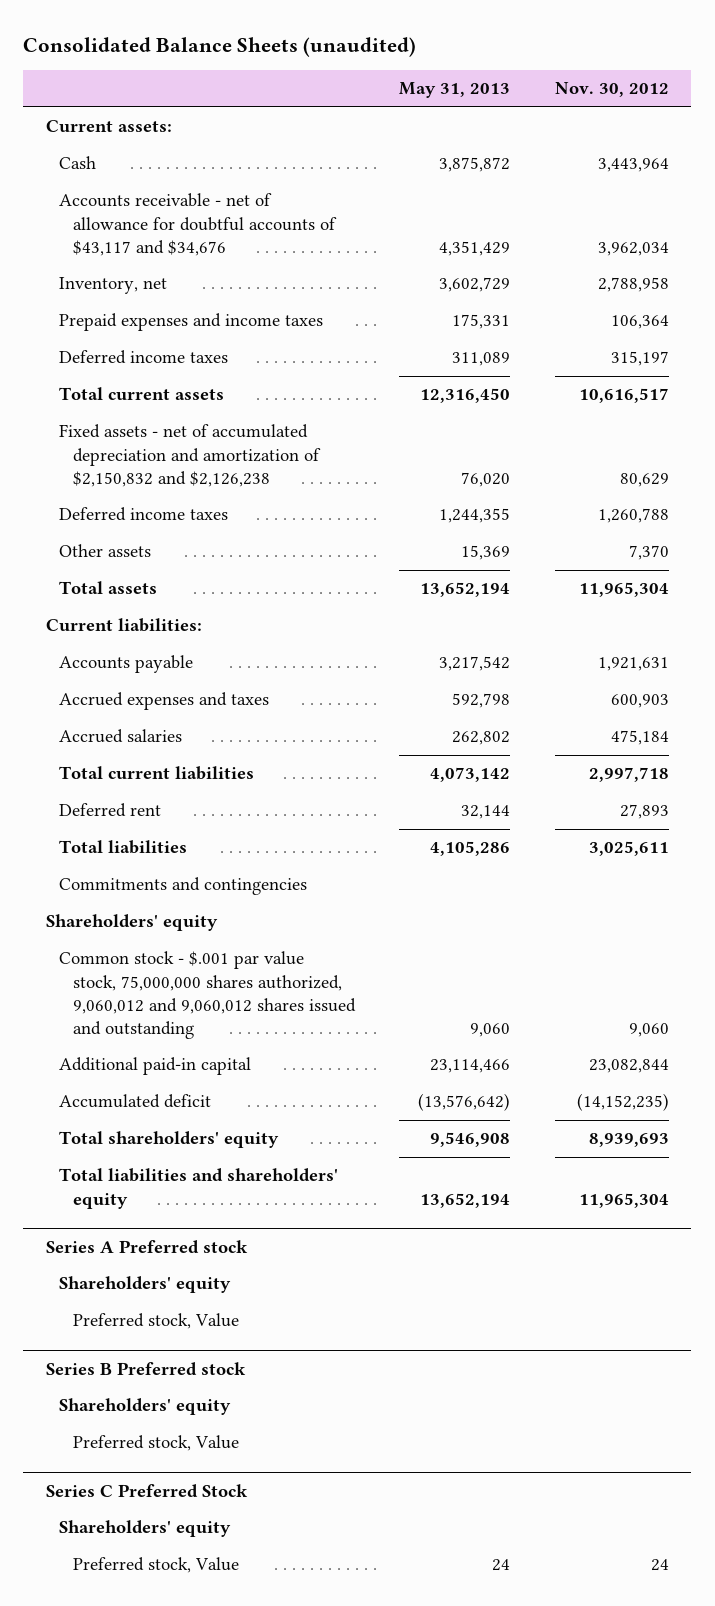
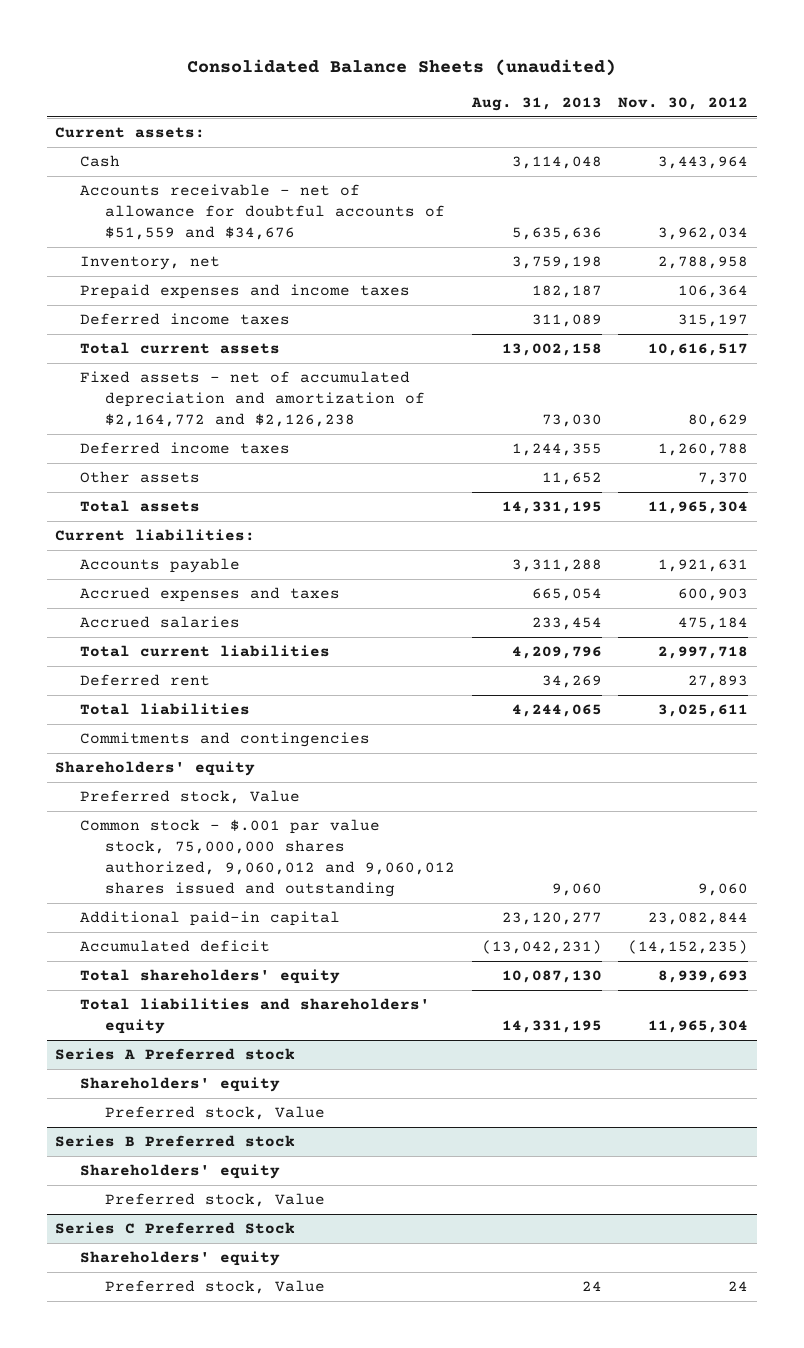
- | May 31, 2013 | Nov. 30, 2012
+ | Aug. 31, 2013 | Nov. 30, 2012
- Accounts receivable - net of allowance for doubtful accounts of $43,117 and $34,676 | 4,351,429 | 3,962,034
+ Accounts receivable - net of allowance for doubtful accounts of $51,559 and $34,676 | 5,635,636 | 3,962,034
- Fixed assets - net of accumulated depreciation and amortization of $2,150,832 and $2,126,238 | 76,020 | 80,629
+ Fixed assets - net of accumulated depreciation and amortization of $2,164,772 and $2,126,238 | 73,030 | 80,629
+ Preferred stock, Value

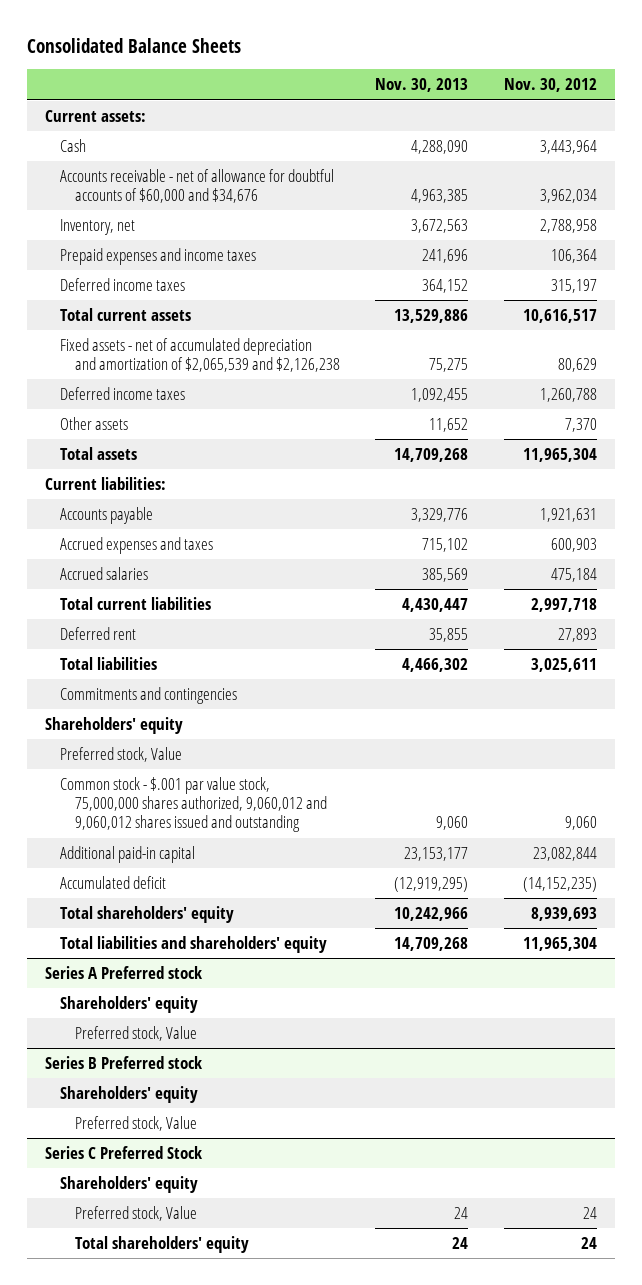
- Consolidated Balance Sheets (unaudited)
+ Consolidated Balance Sheets
- | Aug. 31, 2013 | Nov. 30, 2012
+ | Nov. 30, 2013 | Nov. 30, 2012
- Accounts receivable - net of allowance for doubtful accounts of $51,559 and $34,676 | 5,635,636 | 3,962,034
+ Accounts receivable - net of allowance for doubtful accounts of $60,000 and $34,676 | 4,963,385 | 3,962,034
- Fixed assets - net of accumulated depreciation and amortization of $2,164,772 and $2,126,238 | 73,030 | 80,629
+ Fixed assets - net of accumulated depreciation and amortization of $2,065,539 and $2,126,238 | 75,275 | 80,629
@ Series C Preferred Stock
+ Total shareholders' equity | 24 | 24

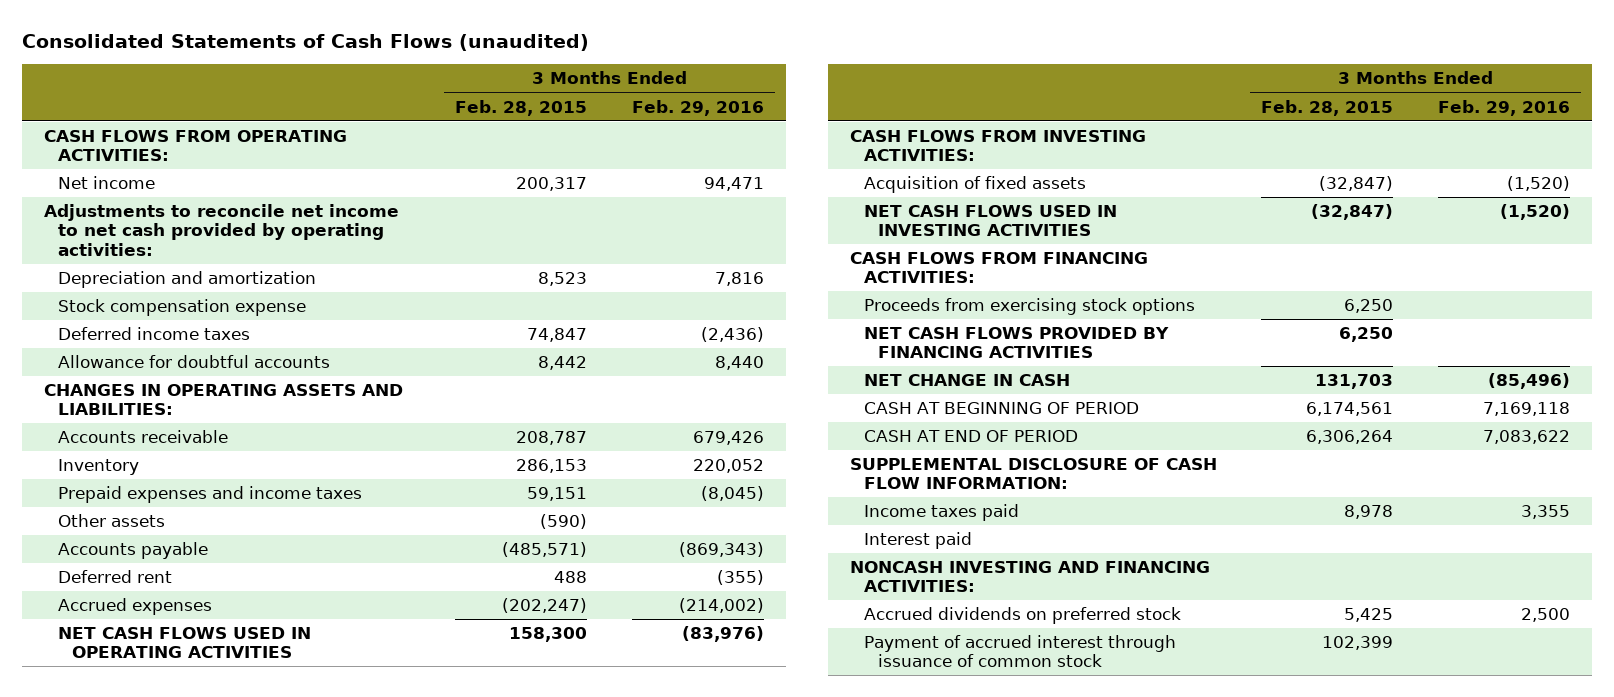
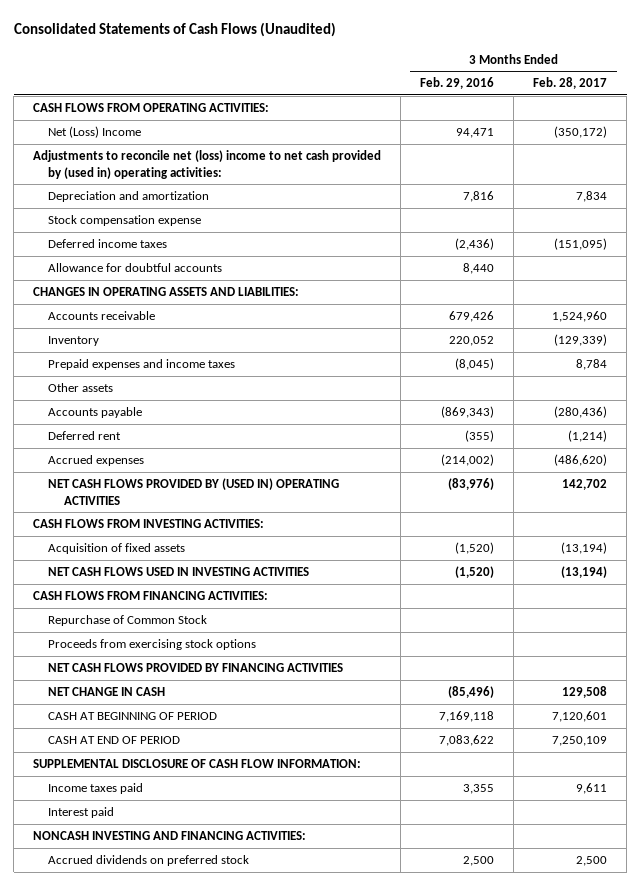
- Consolidated Statements of Cash Flows (unaudited)
+ Consolidated Statements of Cash Flows (Unaudited)
- | 3 Months Ended Feb. 28, 2015 | 3 Months Ended Feb. 29, 2016
+ | 3 Months Ended Feb. 29, 2016 | 3 Months Ended Feb. 28, 2017
- Net income | 200,317 | 94,471
- Adjustments to reconcile net income to net cash provided by operating activities:
+ Net (Loss) Income | 94,471 | (350,172)
+ Adjustments to reconcile net (loss) income to net cash provided by (used in) operating activities:
- NET CASH FLOWS USED IN OPERATING ACTIVITIES | 158,300 | (83,976)
+ NET CASH FLOWS PROVIDED BY (USED IN) OPERATING ACTIVITIES | (83,976) | 142,702
+ Repurchase of Common Stock
- Payment of accrued interest through issuance of common stock | 102,399 |

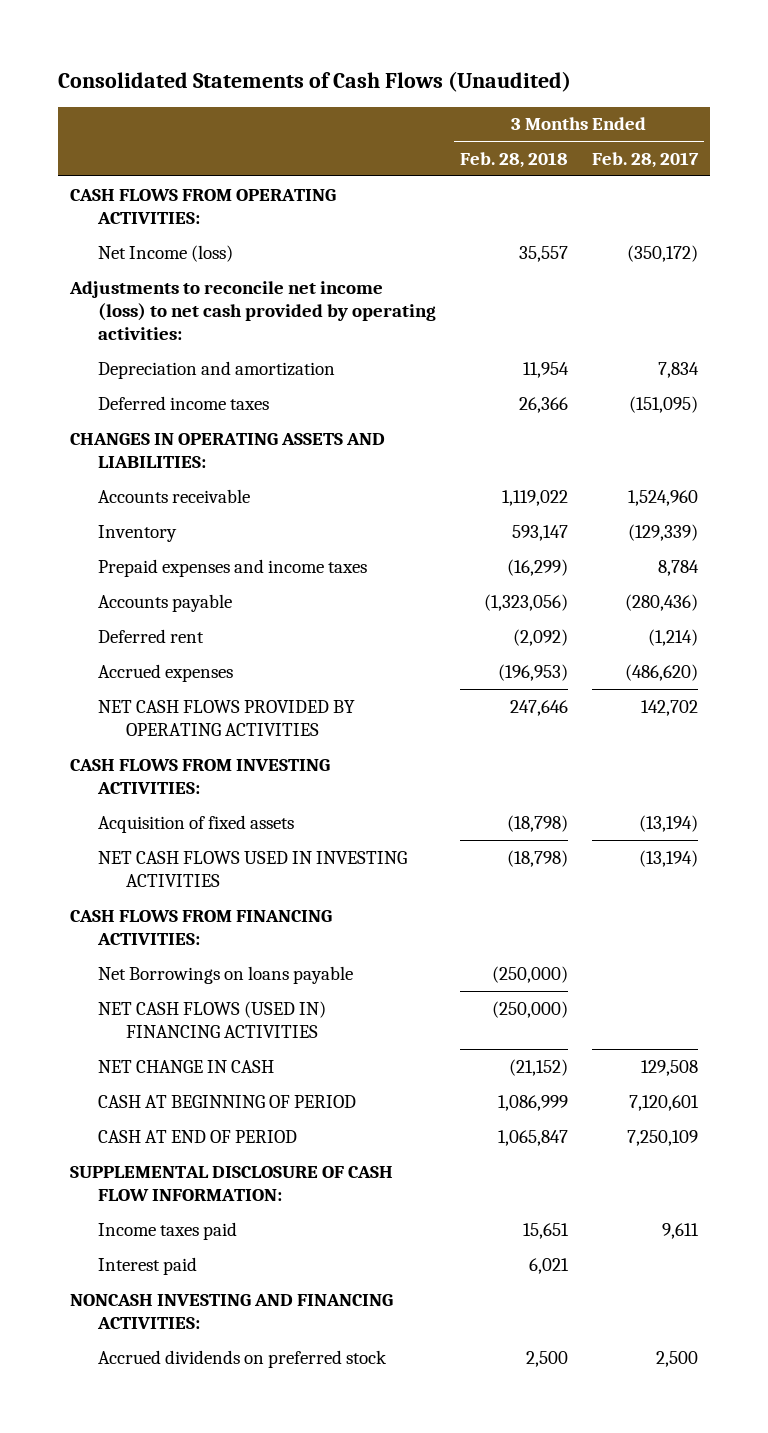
- | 3 Months Ended Feb. 29, 2016 | 3 Months Ended Feb. 28, 2017
+ | 3 Months Ended Feb. 28, 2018 | 3 Months Ended Feb. 28, 2017
- Net (Loss) Income | 94,471 | (350,172)
- Adjustments to reconcile net (loss) income to net cash provided by (used in) operating activities:
+ Net Income (loss) | 35,557 | (350,172)
+ Adjustments to reconcile net income (loss) to net cash provided by operating activities:
- Stock compensation expense
- Allowance for doubtful accounts | 8,440 |
- Other assets
- NET CASH FLOWS PROVIDED BY (USED IN) OPERATING ACTIVITIES | (83,976) | 142,702
+ NET CASH FLOWS PROVIDED BY OPERATING ACTIVITIES | 247,646 | 142,702
- Repurchase of Common Stock
- Proceeds from exercising stock options
- NET CASH FLOWS PROVIDED BY FINANCING ACTIVITIES
+ Net Borrowings on loans payable | (250,000) |
+ NET CASH FLOWS (USED IN) FINANCING ACTIVITIES | (250,000) |

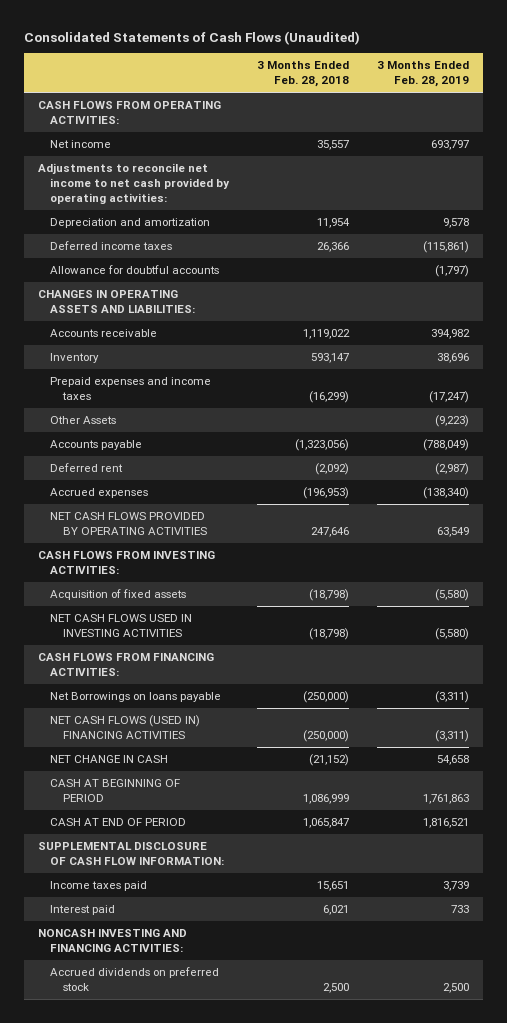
- | 3 Months Ended Feb. 28, 2018 | 3 Months Ended Feb. 28, 2017
+ | 3 Months Ended Feb. 28, 2018 | 3 Months Ended Feb. 28, 2019
- Net Income (loss) | 35,557 | (350,172)
- Adjustments to reconcile net income (loss) to net cash provided by operating activities:
+ Net income | 35,557 | 693,797
+ Adjustments to reconcile net income to net cash provided by operating activities:
+ Allowance for doubtful accounts | | (1,797)
+ Other Assets | | (9,223)

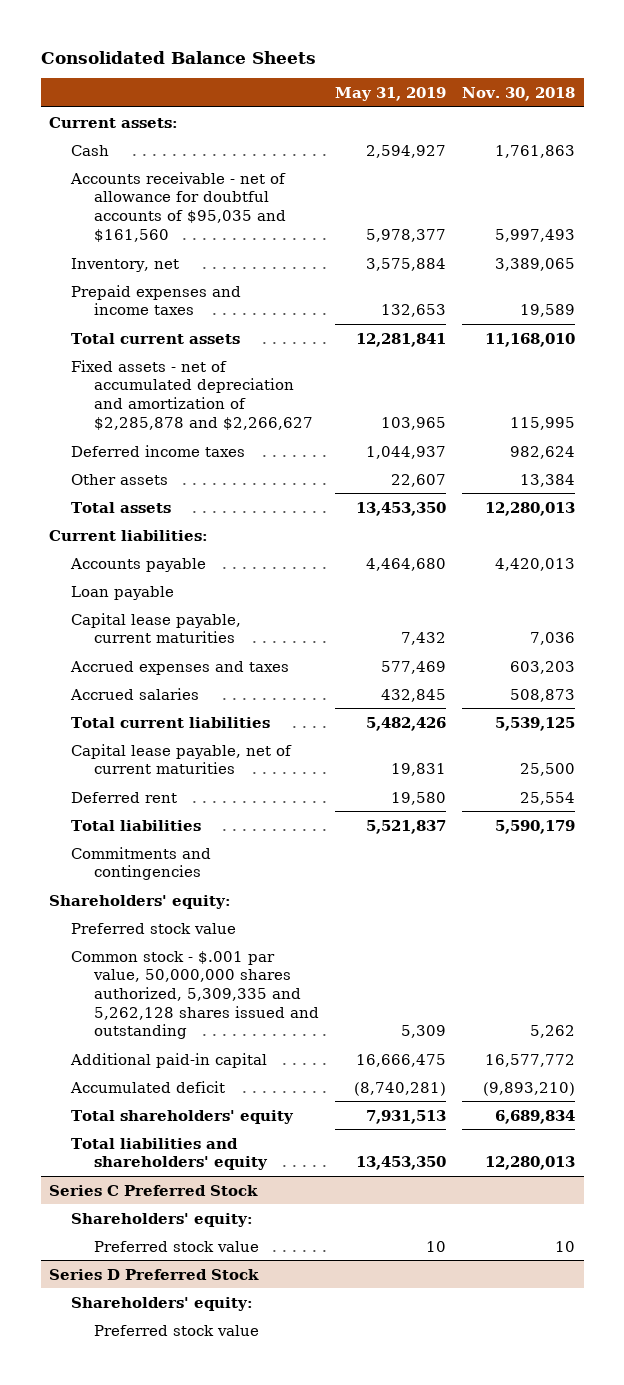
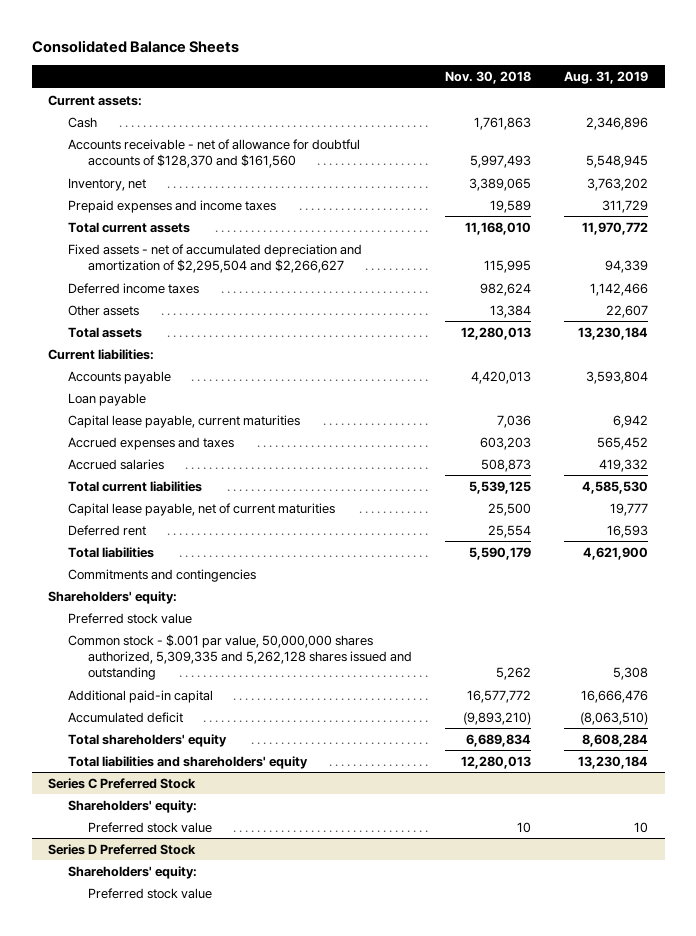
- | May 31, 2019 | Nov. 30, 2018
+ | Nov. 30, 2018 | Aug. 31, 2019
- Accounts receivable - net of allowance for doubtful accounts of $95,035 and $161,560 | 5,978,377 | 5,997,493
+ Accounts receivable - net of allowance for doubtful accounts of $128,370 and $161,560 | 5,997,493 | 5,548,945
- Fixed assets - net of accumulated depreciation and amortization of $2,285,878 and $2,266,627 | 103,965 | 115,995
+ Fixed assets - net of accumulated depreciation and amortization of $2,295,504 and $2,266,627 | 115,995 | 94,339

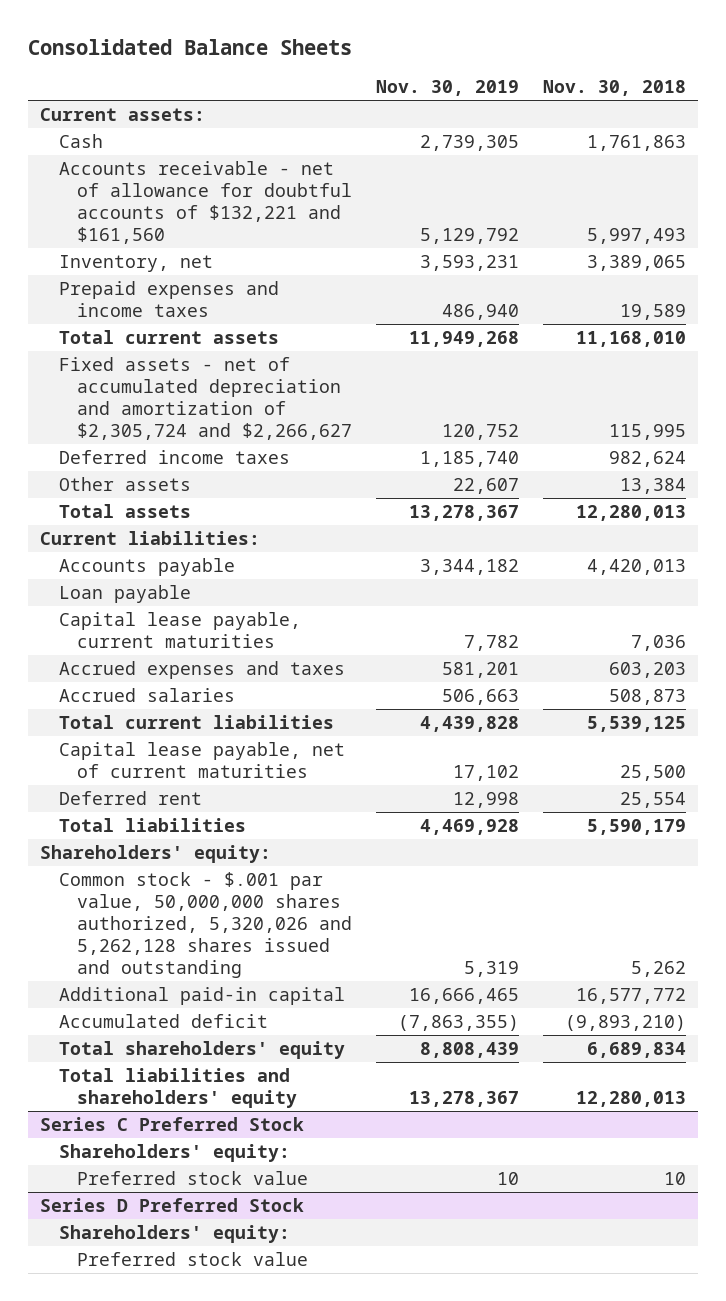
- | Nov. 30, 2018 | Aug. 31, 2019
+ | Nov. 30, 2019 | Nov. 30, 2018
- Accounts receivable - net of allowance for doubtful accounts of $128,370 and $161,560 | 5,997,493 | 5,548,945
+ Accounts receivable - net of allowance for doubtful accounts of $132,221 and $161,560 | 5,129,792 | 5,997,493
- Fixed assets - net of accumulated depreciation and amortization of $2,295,504 and $2,266,627 | 115,995 | 94,339
+ Fixed assets - net of accumulated depreciation and amortization of $2,305,724 and $2,266,627 | 120,752 | 115,995
- Commitments and contingencies
- Preferred stock value
- Common stock - $.001 par value, 50,000,000 shares authorized, 5,309,335 and 5,262,128 shares issued and outstanding | 5,262 | 5,308
+ Common stock - $.001 par value, 50,000,000 shares authorized, 5,320,026 and 5,262,128 shares issued and outstanding | 5,319 | 5,262

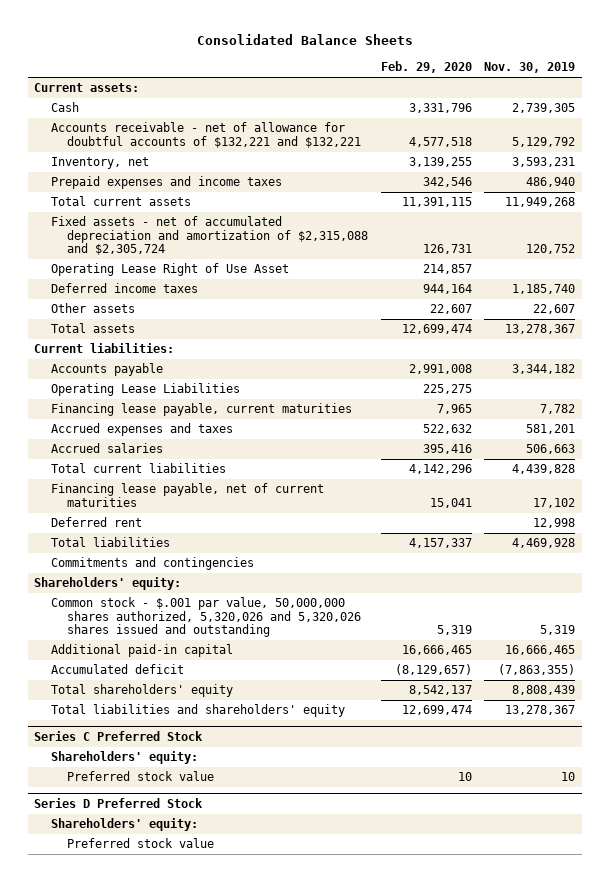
- | Nov. 30, 2019 | Nov. 30, 2018
+ | Feb. 29, 2020 | Nov. 30, 2019
- Accounts receivable - net of allowance for doubtful accounts of $132,221 and $161,560 | 5,129,792 | 5,997,493
+ Accounts receivable - net of allowance for doubtful accounts of $132,221 and $132,221 | 4,577,518 | 5,129,792
- Fixed assets - net of accumulated depreciation and amortization of $2,305,724 and $2,266,627 | 120,752 | 115,995
+ Fixed assets - net of accumulated depreciation and amortization of $2,315,088 and $2,305,724 | 126,731 | 120,752
+ Operating Lease Right of Use Asset | 214,857 |
- Loan payable
- Capital lease payable, current maturities | 7,782 | 7,036
+ Operating Lease Liabilities | 225,275 |
+ Financing lease payable, current maturities | 7,965 | 7,782
- Capital lease payable, net of current maturities | 17,102 | 25,500
+ Financing lease payable, net of current maturities | 15,041 | 17,102
+ Commitments and contingencies
- Common stock - $.001 par value, 50,000,000 shares authorized, 5,320,026 and 5,262,128 shares issued and outstanding | 5,319 | 5,262
+ Common stock - $.001 par value, 50,000,000 shares authorized, 5,320,026 and 5,320,026 shares issued and outstanding | 5,319 | 5,319

